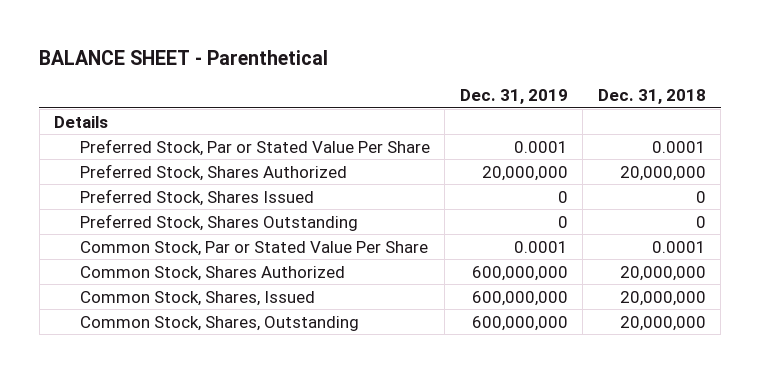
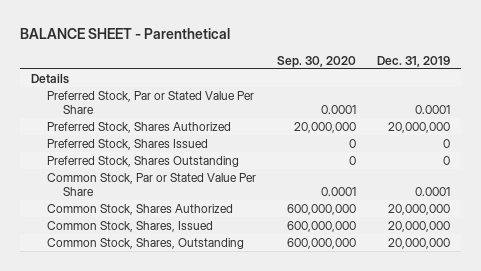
- | Dec. 31, 2019 | Dec. 31, 2018
+ | Sep. 30, 2020 | Dec. 31, 2019
- Common Stock, Shares Authorized | 600,000,000 | 20,000,000
- Common Stock, Shares, Issued | 600,000,000 | 20,000,000
- Common Stock, Shares, Outstanding | 600,000,000 | 20,000,000
+ Common Stock, Shares Authorized | 600,000,000 | 20,000,000
+ Common Stock, Shares, Issued | 600,000,000 | 20,000,000
+ Common Stock, Shares, Outstanding | 600,000,000 | 20,000,000

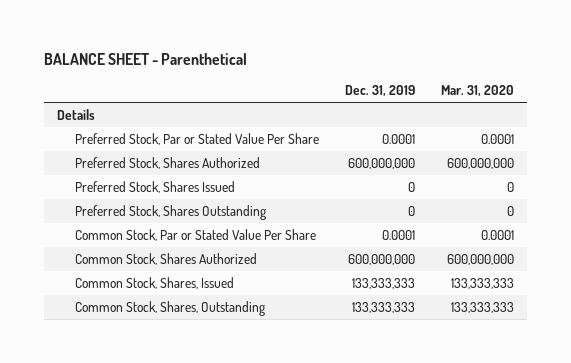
- | Sep. 30, 2020 | Dec. 31, 2019
+ | Dec. 31, 2019 | Mar. 31, 2020
- Preferred Stock, Shares Authorized | 20,000,000 | 20,000,000
+ Preferred Stock, Shares Authorized | 600,000,000 | 600,000,000
- Common Stock, Shares Authorized | 600,000,000 | 20,000,000
- Common Stock, Shares, Issued | 600,000,000 | 20,000,000
- Common Stock, Shares, Outstanding | 600,000,000 | 20,000,000
+ Common Stock, Shares Authorized | 600,000,000 | 600,000,000
+ Common Stock, Shares, Issued | 133,333,333 | 133,333,333
+ Common Stock, Shares, Outstanding | 133,333,333 | 133,333,333

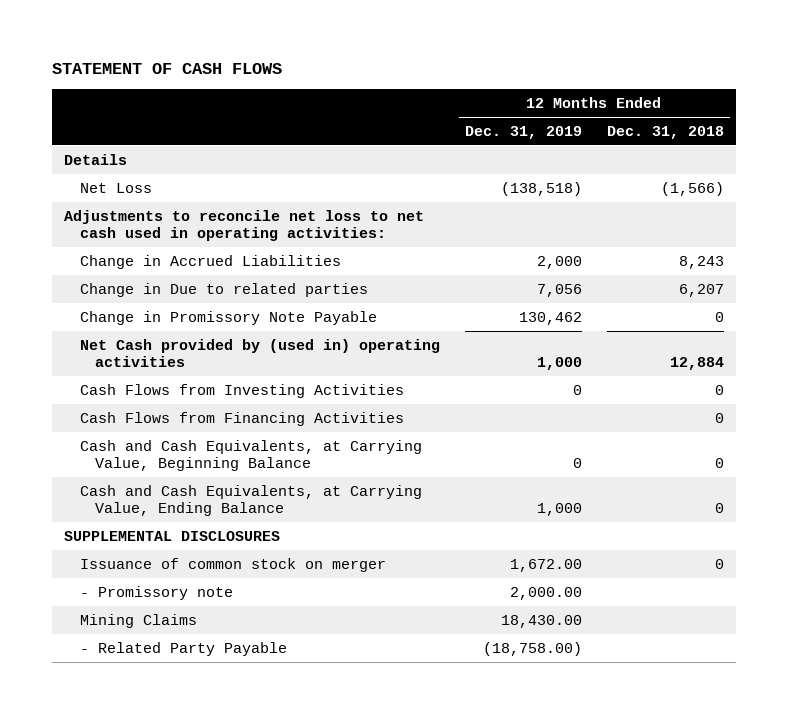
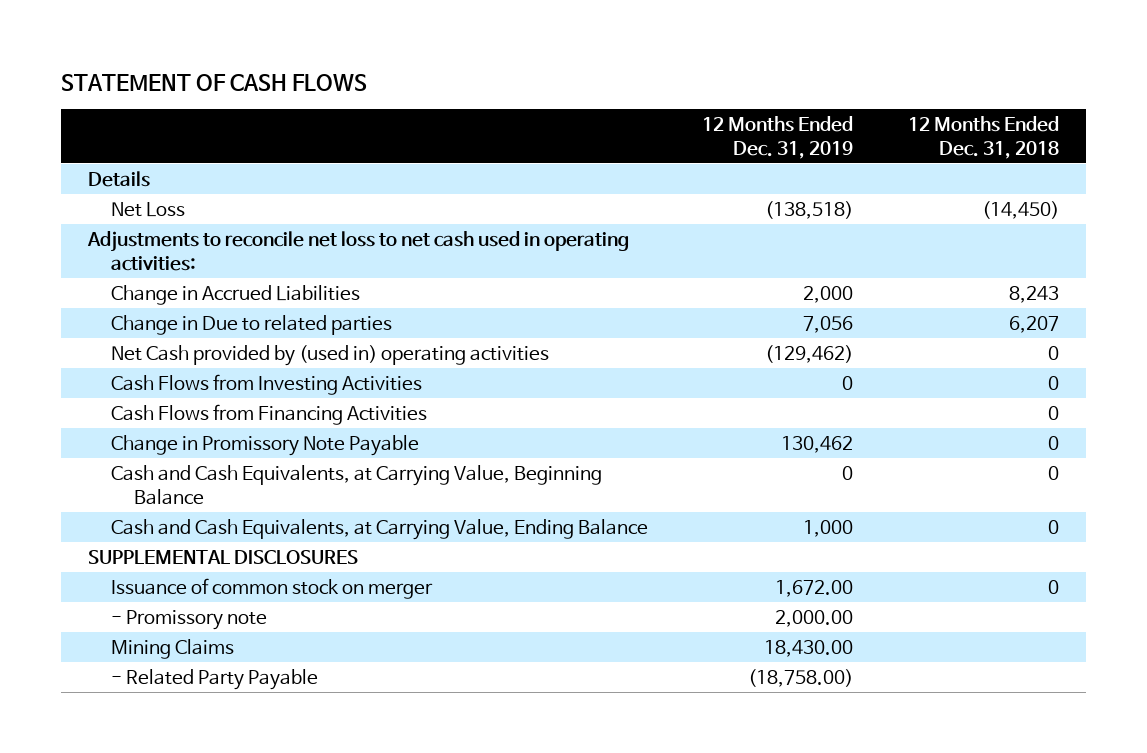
- Net Loss | (138,518) | (1,566)
+ Net Loss | (138,518) | (14,450)
- Net Cash provided by (used in) operating activities | 1,000 | 12,884
+ Net Cash provided by (used in) operating activities | (129,462) | 0
moved down: Change in Promissory Note Payable | 130,462 | 0

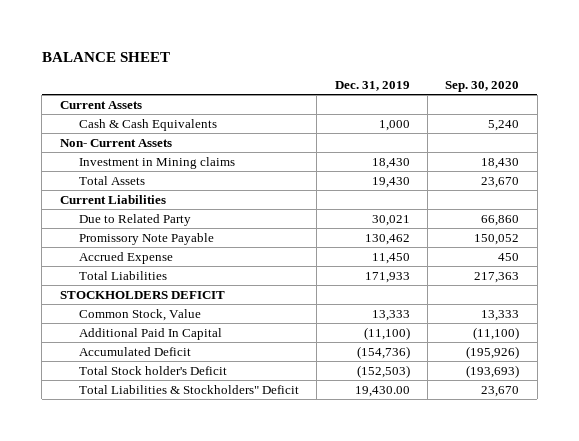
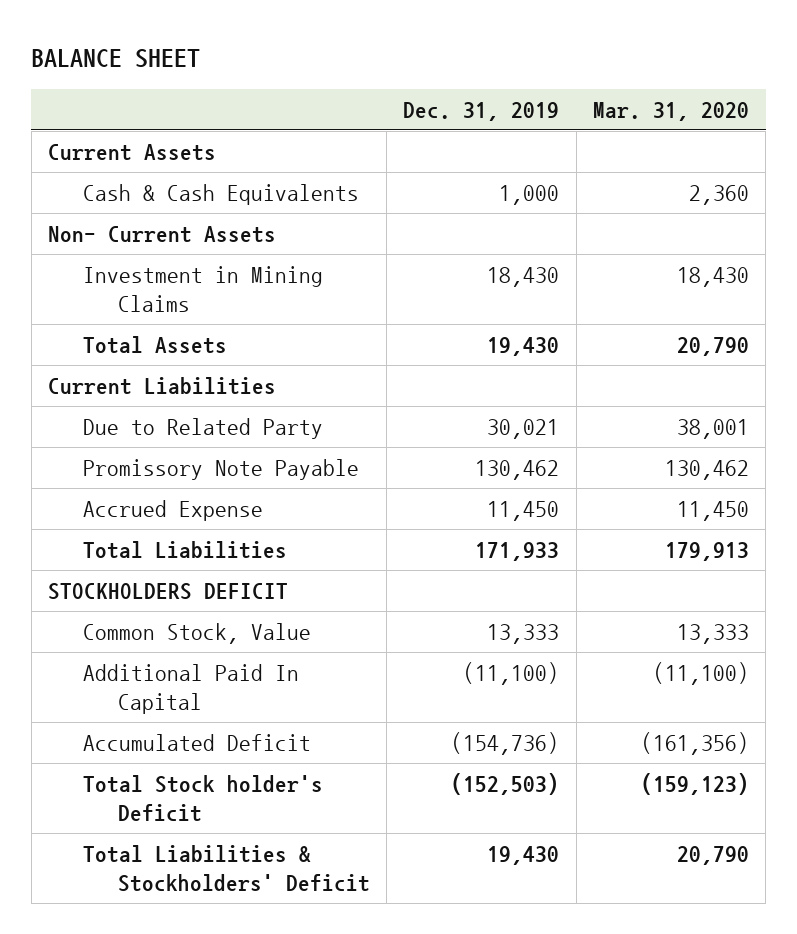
- | Dec. 31, 2019 | Sep. 30, 2020
+ | Dec. 31, 2019 | Mar. 31, 2020
- Investment in Mining claims | 18,430 | 18,430
+ Investment in Mining Claims | 18,430 | 18,430
- Total Liabilities & Stockholders" Deficit | 19,430.00 | 23,670
+ Total Liabilities & Stockholders' Deficit | 19,430 | 20,790

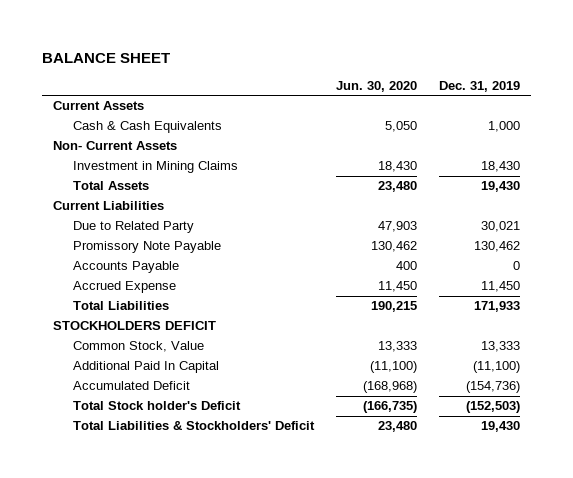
- | Dec. 31, 2019 | Mar. 31, 2020
+ | Jun. 30, 2020 | Dec. 31, 2019
+ Accounts Payable | 400 | 0

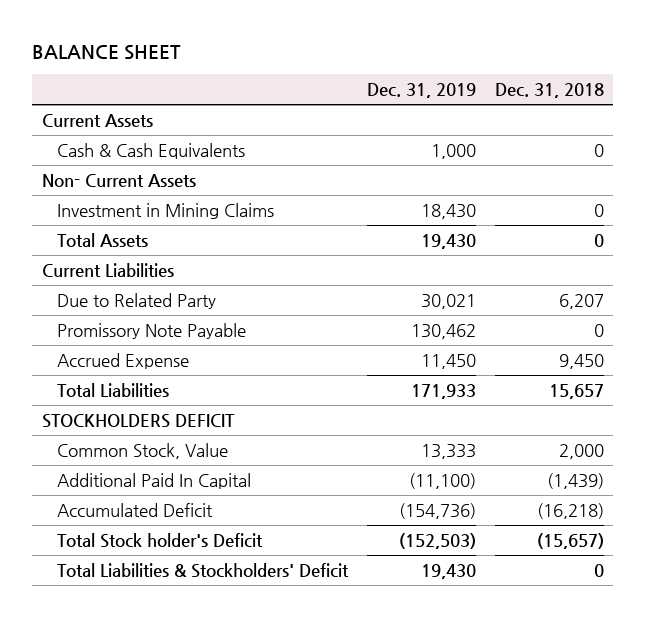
- | Jun. 30, 2020 | Dec. 31, 2019
+ | Dec. 31, 2019 | Dec. 31, 2018
- Accounts Payable | 400 | 0

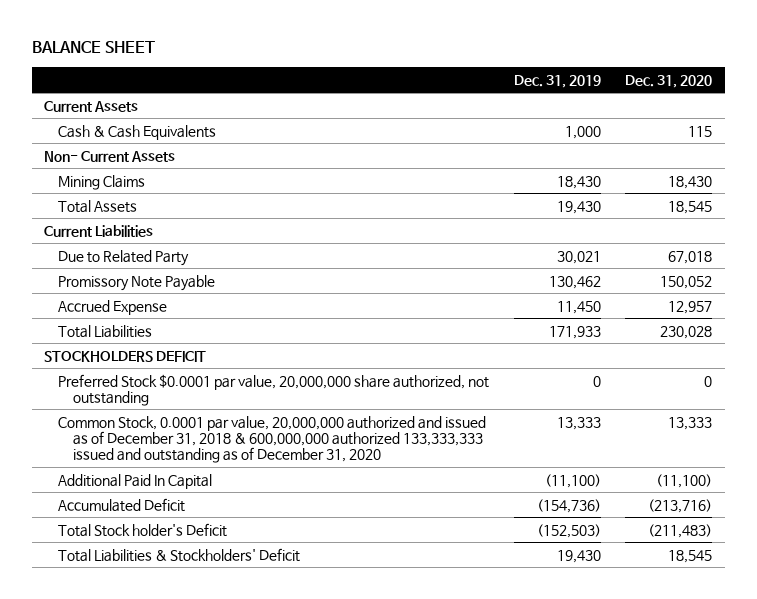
- | Dec. 31, 2019 | Dec. 31, 2018
+ | Dec. 31, 2019 | Dec. 31, 2020
- Investment in Mining Claims | 18,430 | 0
+ Mining Claims | 18,430 | 18,430
- Common Stock, Value | 13,333 | 2,000
+ Preferred Stock $0.0001 par value, 20,000,000 share authorized, not outstanding | 0 | 0
+ Common Stock, 0.0001 par value, 20,000,000 authorized and issued as of December 31, 2018 & 600,000,000 authorized 133,333,333 issued and outstanding as of December 31, 2020 | 13,333 | 13,333

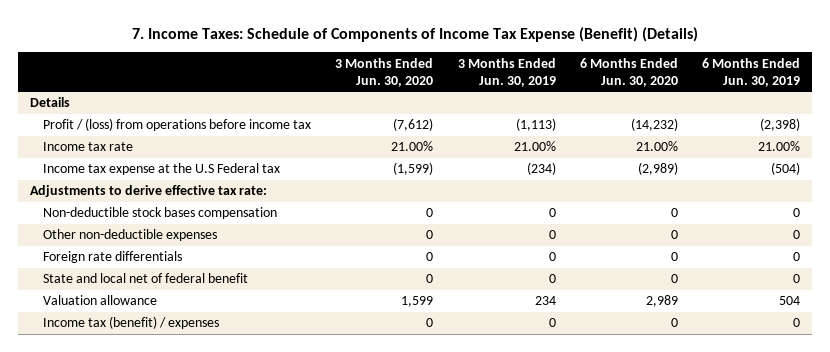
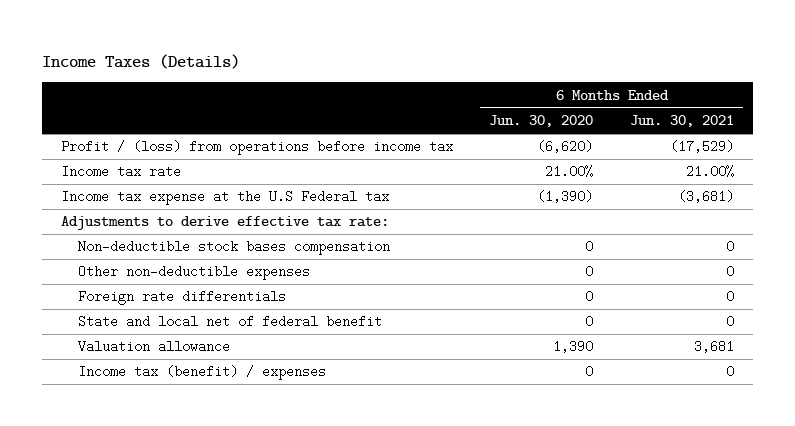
- 7. Income Taxes: Schedule of Components of Income Tax Expense (Benefit) (Details)
+ Income Taxes (Details)
- | 3 Months Ended Jun. 30, 2020 | 3 Months Ended Jun. 30, 2019 | 6 Months Ended Jun. 30, 2020 | 6 Months Ended Jun. 30, 2019
+ | 6 Months Ended Jun. 30, 2020 | 6 Months Ended Jun. 30, 2021
- Details
- Profit / (loss) from operations before income tax | (7,612) | (1,113) | (14,232) | (2,398)
+ Profit / (loss) from operations before income tax | (6,620) | (17,529)
- Income tax expense at the U.S Federal tax | (1,599) | (234) | (2,989) | (504)
+ Income tax expense at the U.S Federal tax | (1,390) | (3,681)
- Valuation allowance | 1,599 | 234 | 2,989 | 504
+ Valuation allowance | 1,390 | 3,681

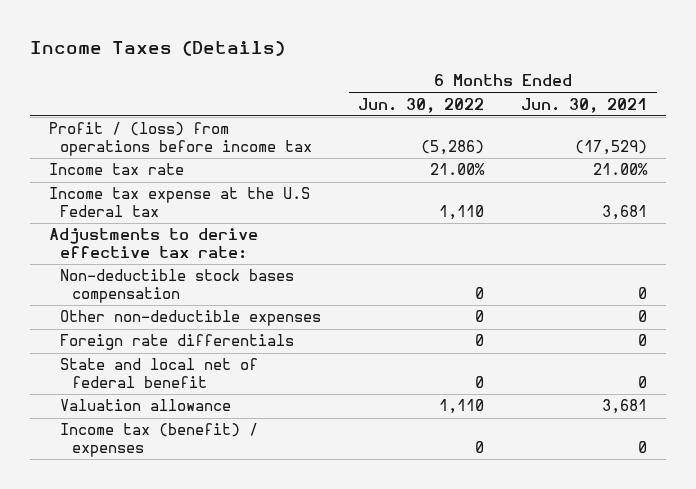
- | 6 Months Ended Jun. 30, 2020 | 6 Months Ended Jun. 30, 2021
+ | 6 Months Ended Jun. 30, 2022 | 6 Months Ended Jun. 30, 2021
- Income tax expense at the U.S Federal tax | (1,390) | (3,681)
+ Income tax expense at the U.S Federal tax | 1,110 | 3,681

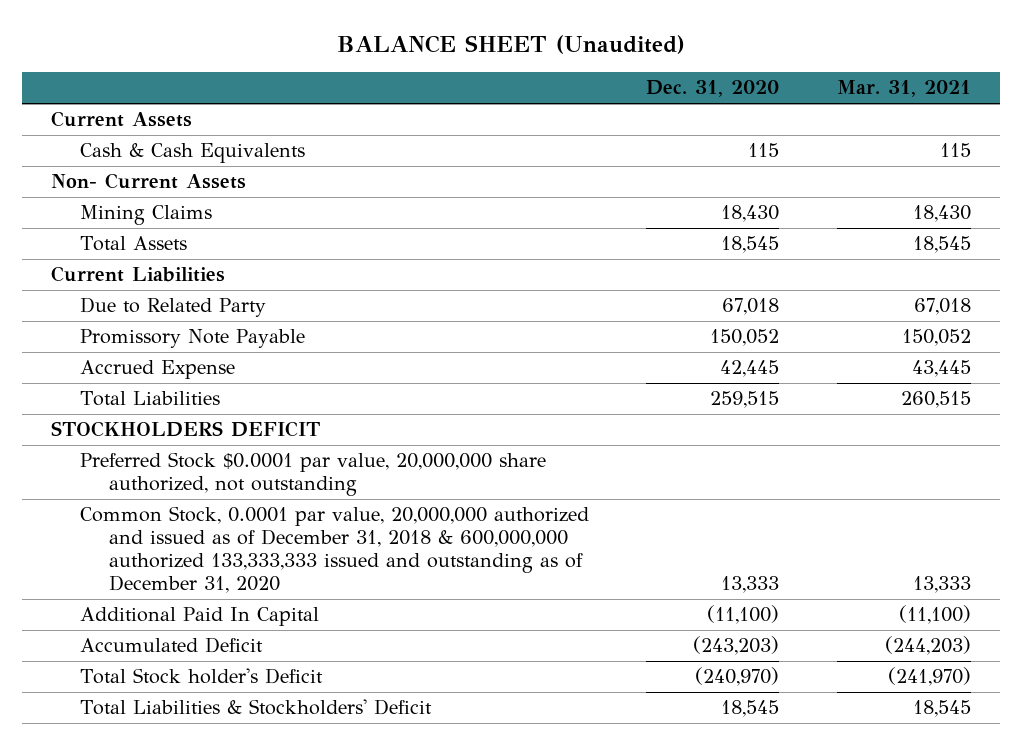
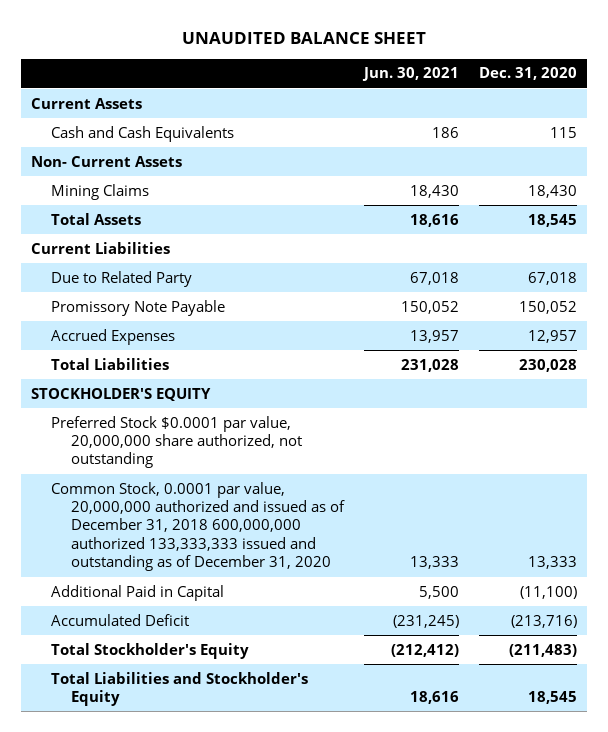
- BALANCE SHEET (Unaudited)
+ UNAUDITED BALANCE SHEET
- | Dec. 31, 2020 | Mar. 31, 2021
+ | Jun. 30, 2021 | Dec. 31, 2020
- Cash & Cash Equivalents | 115 | 115
+ Cash and Cash Equivalents | 186 | 115
- Accrued Expense | 42,445 | 43,445
- Total Liabilities | 259,515 | 260,515
- STOCKHOLDERS DEFICIT
+ Accrued Expenses | 13,957 | 12,957
+ Total Liabilities | 231,028 | 230,028
+ STOCKHOLDER'S EQUITY
- Common Stock, 0.0001 par value, 20,000,000 authorized and issued as of December 31, 2018 & 600,000,000 authorized 133,333,333 issued and outstanding as of December 31, 2020 | 13,333 | 13,333
- Additional Paid In Capital | (11,100) | (11,100)
- Accumulated Deficit | (243,203) | (244,203)
- Total Stock holder's Deficit | (240,970) | (241,970)
- Total Liabilities & Stockholders' Deficit | 18,545 | 18,545
+ Common Stock, 0.0001 par value, 20,000,000 authorized and issued as of December 31, 2018 600,000,000 authorized 133,333,333 issued and outstanding as of December 31, 2020 | 13,333 | 13,333
+ Additional Paid in Capital | 5,500 | (11,100)
+ Accumulated Deficit | (231,245) | (213,716)
+ Total Stockholder's Equity | (212,412) | (211,483)
+ Total Liabilities and Stockholder's Equity | 18,616 | 18,545

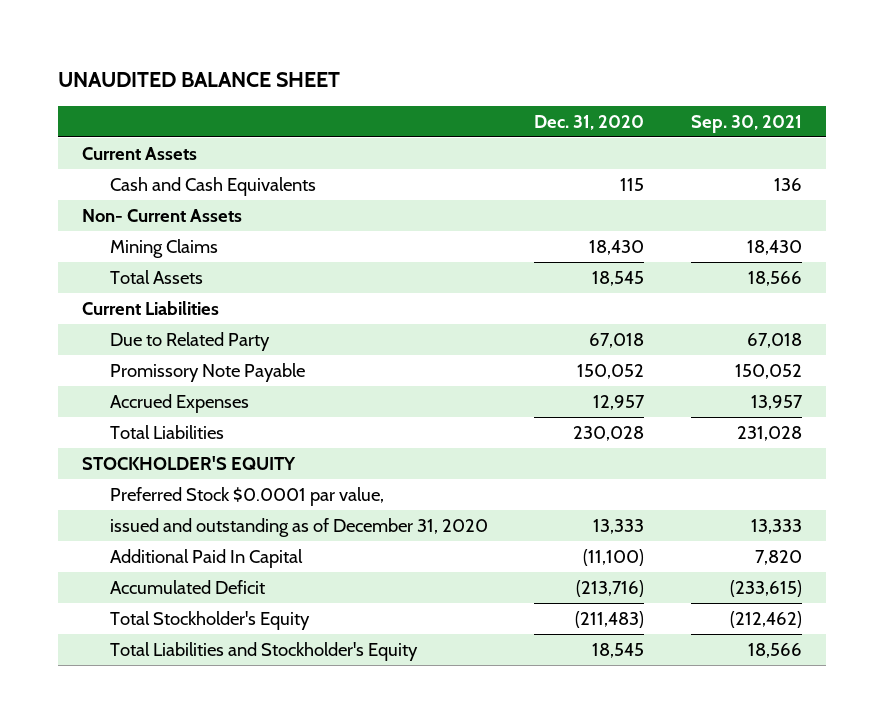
- | Jun. 30, 2021 | Dec. 31, 2020
+ | Dec. 31, 2020 | Sep. 30, 2021
- Preferred Stock $0.0001 par value, 20,000,000 share authorized, not outstanding
- Common Stock, 0.0001 par value, 20,000,000 authorized and issued as of December 31, 2018 600,000,000 authorized 133,333,333 issued and outstanding as of December 31, 2020 | 13,333 | 13,333
- Additional Paid in Capital | 5,500 | (11,100)
+ Preferred Stock $0.0001 par value,
+ issued and outstanding as of December 31, 2020 | 13,333 | 13,333
+ Additional Paid In Capital | (11,100) | 7,820

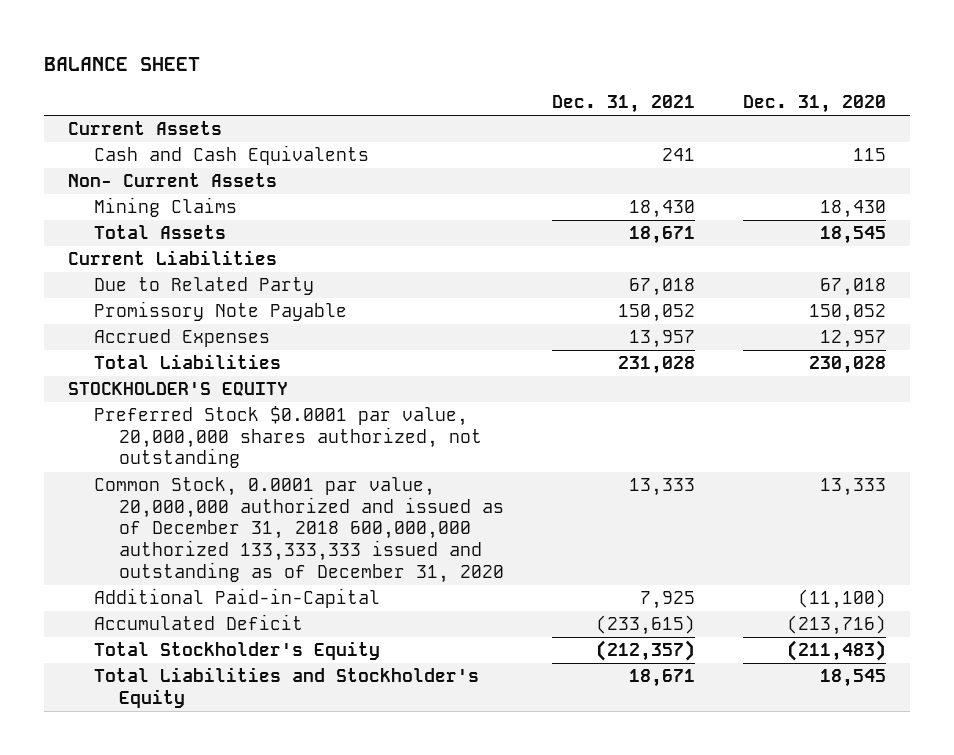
- UNAUDITED BALANCE SHEET
+ BALANCE SHEET
- | Dec. 31, 2020 | Sep. 30, 2021
+ | Dec. 31, 2021 | Dec. 31, 2020
- Preferred Stock $0.0001 par value,
- issued and outstanding as of December 31, 2020 | 13,333 | 13,333
- Additional Paid In Capital | (11,100) | 7,820
+ Preferred Stock $0.0001 par value, 20,000,000 shares authorized, not outstanding
+ Common Stock, 0.0001 par value, 20,000,000 authorized and issued as of December 31, 2018 600,000,000 authorized 133,333,333 issued and outstanding as of December 31, 2020 | 13,333 | 13,333
+ Additional Paid-in-Capital | 7,925 | (11,100)

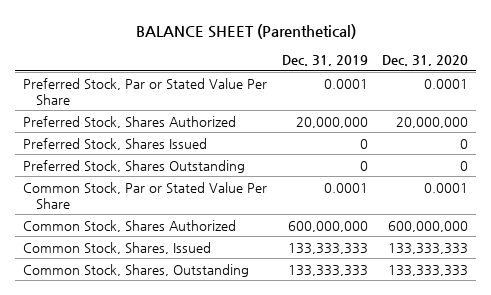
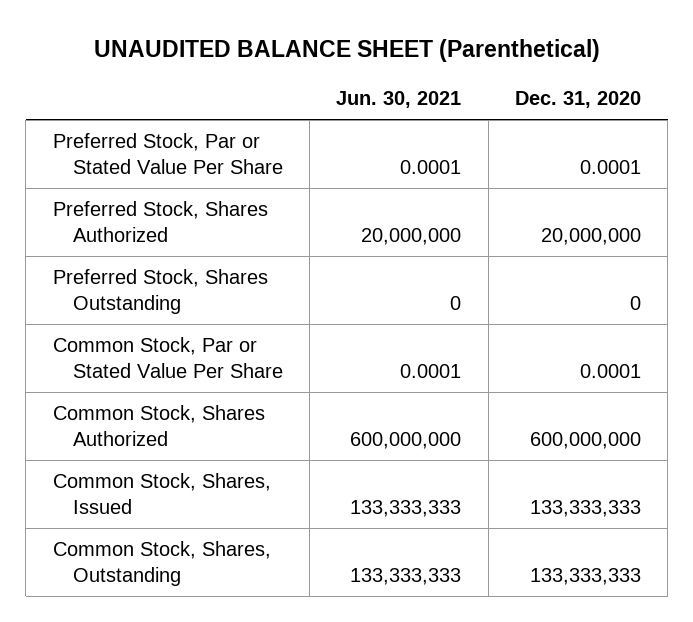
- BALANCE SHEET (Parenthetical)
+ UNAUDITED BALANCE SHEET (Parenthetical)
- | Dec. 31, 2019 | Dec. 31, 2020
+ | Jun. 30, 2021 | Dec. 31, 2020
- Preferred Stock, Shares Issued | 0 | 0

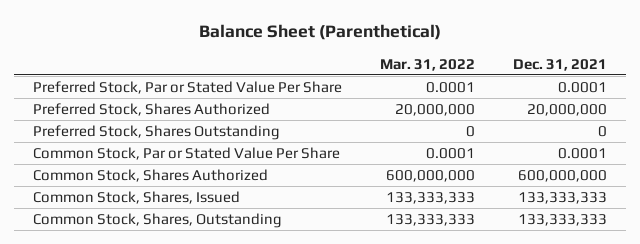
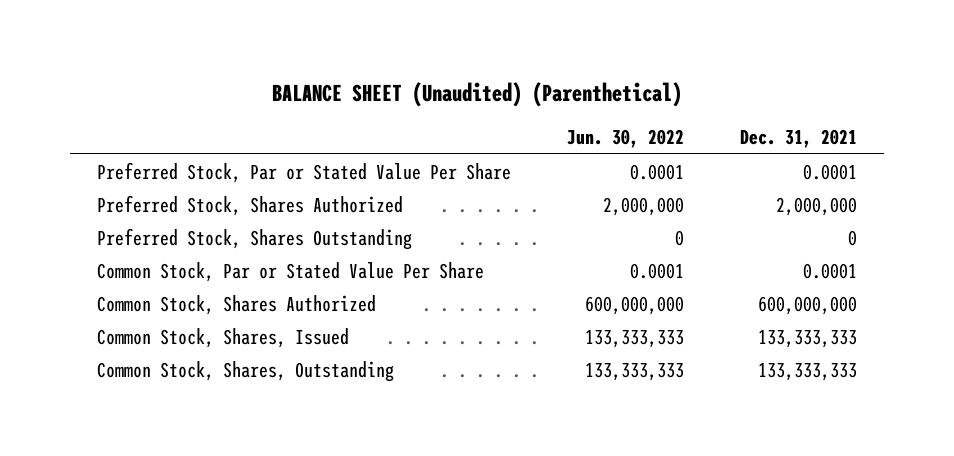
- Balance Sheet (Parenthetical)
+ BALANCE SHEET (Unaudited) (Parenthetical)
- | Mar. 31, 2022 | Dec. 31, 2021
+ | Jun. 30, 2022 | Dec. 31, 2021
- Preferred Stock, Shares Authorized | 20,000,000 | 20,000,000
+ Preferred Stock, Shares Authorized | 2,000,000 | 2,000,000

